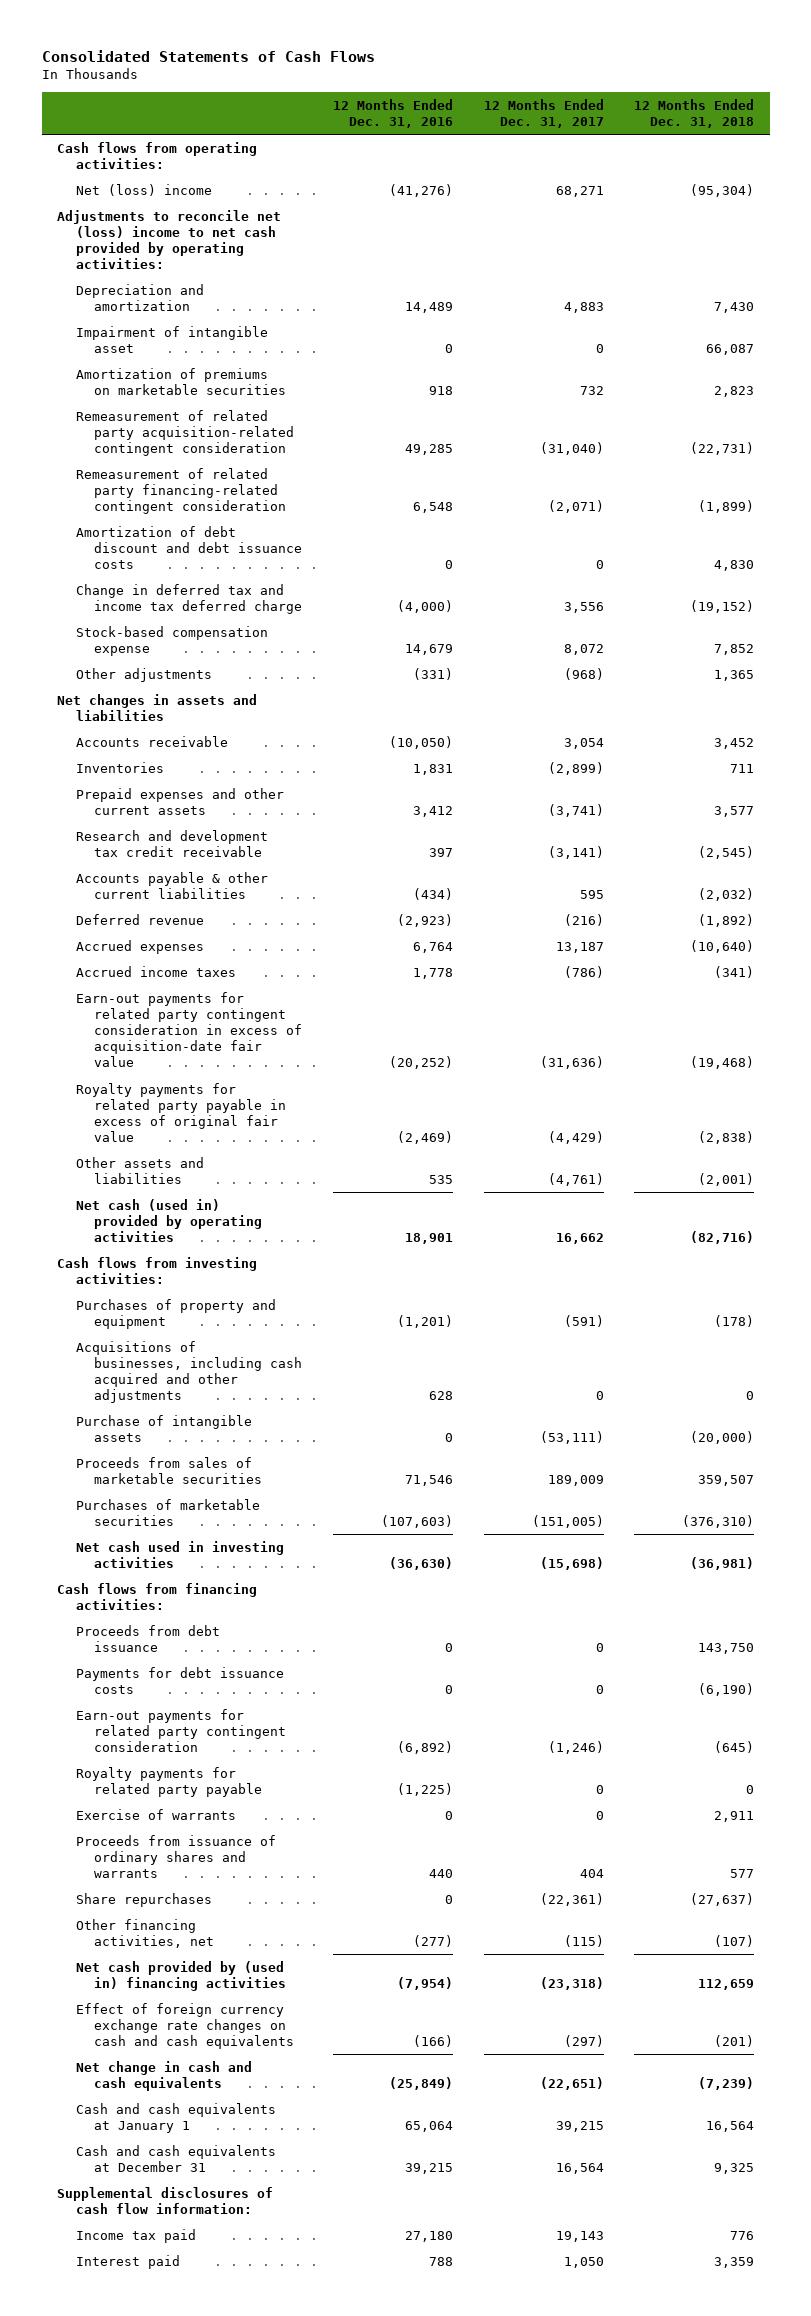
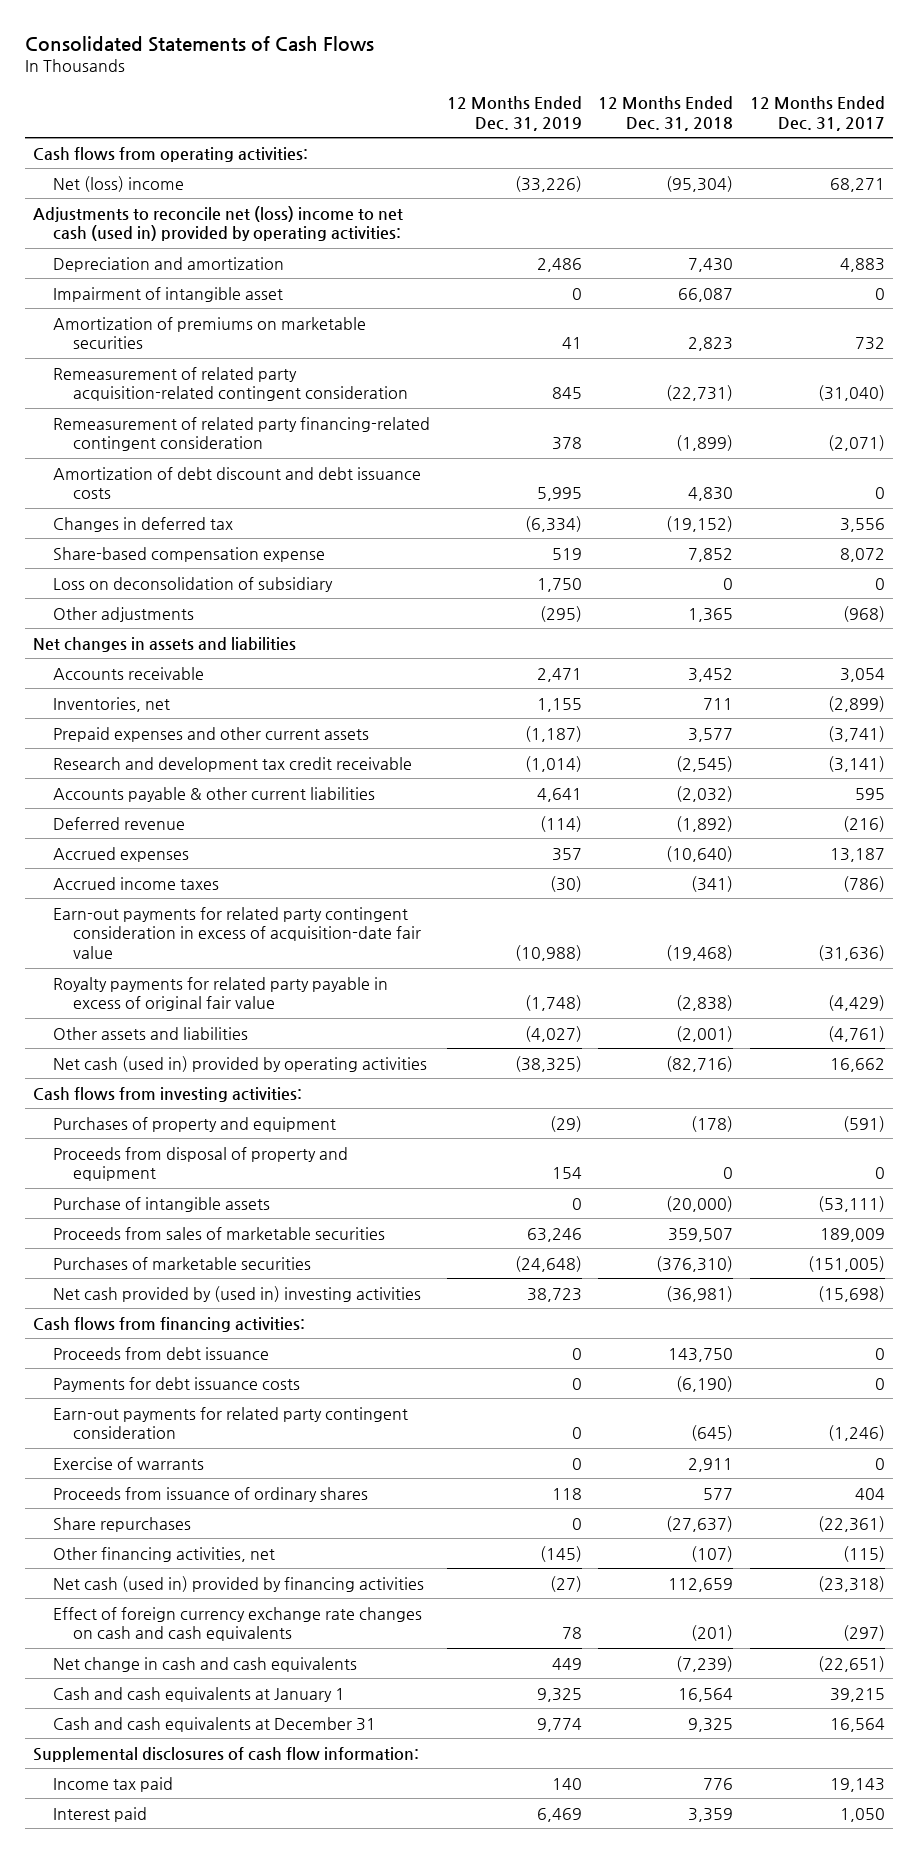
- | 12 Months Ended Dec. 31, 2016 | 12 Months Ended Dec. 31, 2017 | 12 Months Ended Dec. 31, 2018
+ | 12 Months Ended Dec. 31, 2019 | 12 Months Ended Dec. 31, 2018 | 12 Months Ended Dec. 31, 2017
- Adjustments to reconcile net (loss) income to net cash provided by operating activities:
+ Adjustments to reconcile net (loss) income to net cash (used in) provided by operating activities:
- Change in deferred tax and income tax deferred charge | (4,000) | 3,556 | (19,152)
- Stock-based compensation expense | 14,679 | 8,072 | 7,852
+ Changes in deferred tax | (6,334) | (19,152) | 3,556
+ Share-based compensation expense | 519 | 7,852 | 8,072
+ Loss on deconsolidation of subsidiary | 1,750 | 0 | 0
- Inventories | 1,831 | (2,899) | 711
+ Inventories, net | 1,155 | 711 | (2,899)
- Acquisitions of businesses, including cash acquired and other adjustments | 628 | 0 | 0
+ Proceeds from disposal of property and equipment | 154 | 0 | 0
- Net cash used in investing activities | (36,630) | (15,698) | (36,981)
+ Net cash provided by (used in) investing activities | 38,723 | (36,981) | (15,698)
- Royalty payments for related party payable | (1,225) | 0 | 0
- Proceeds from issuance of ordinary shares and warrants | 440 | 404 | 577
+ Proceeds from issuance of ordinary shares | 118 | 577 | 404
- Net cash provided by (used in) financing activities | (7,954) | (23,318) | 112,659
+ Net cash (used in) provided by financing activities | (27) | 112,659 | (23,318)

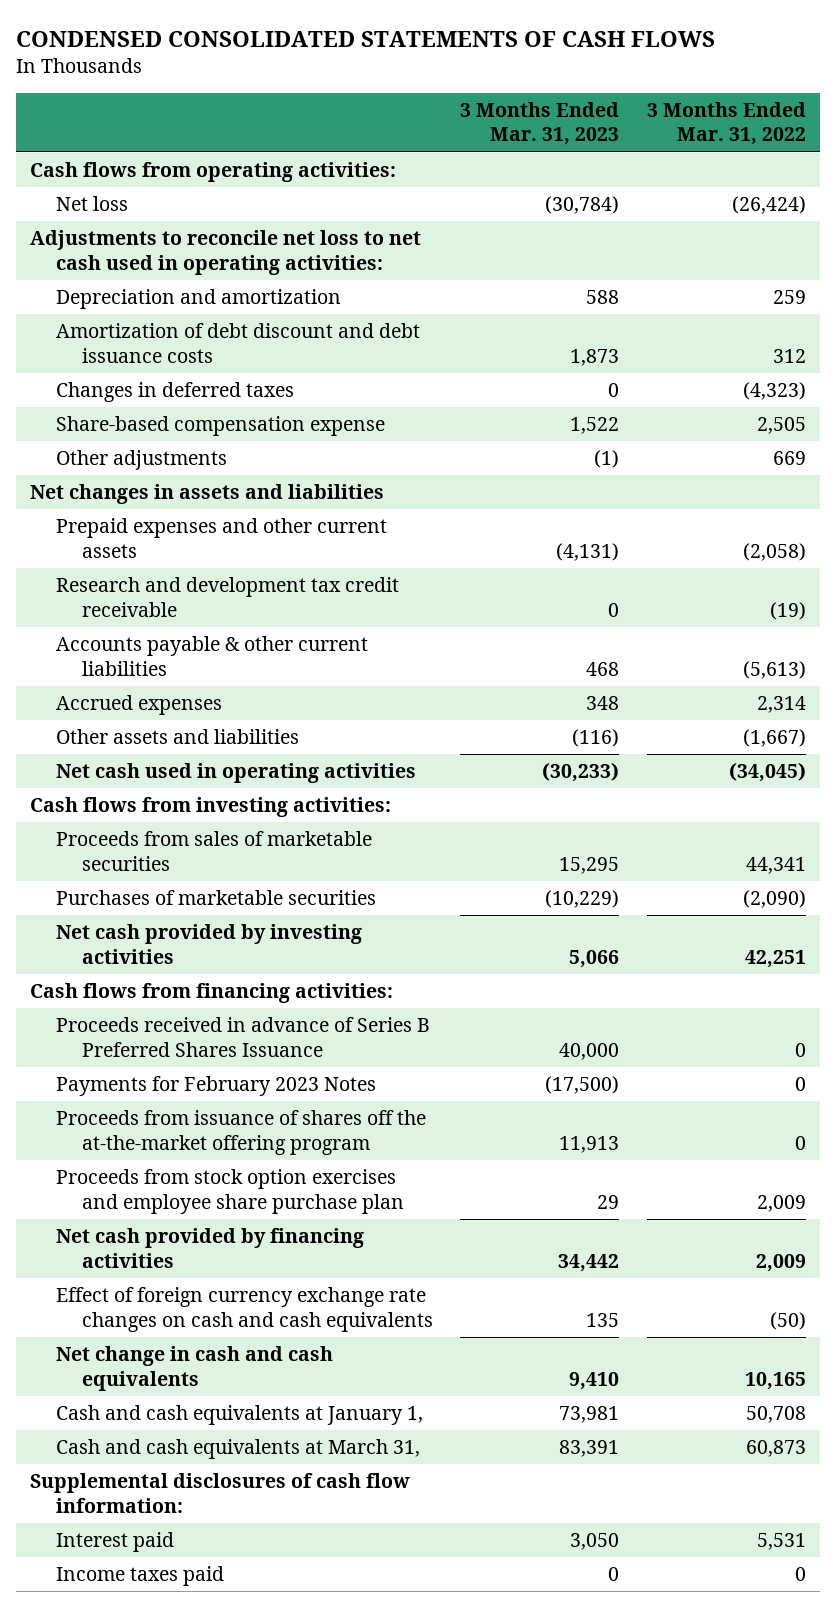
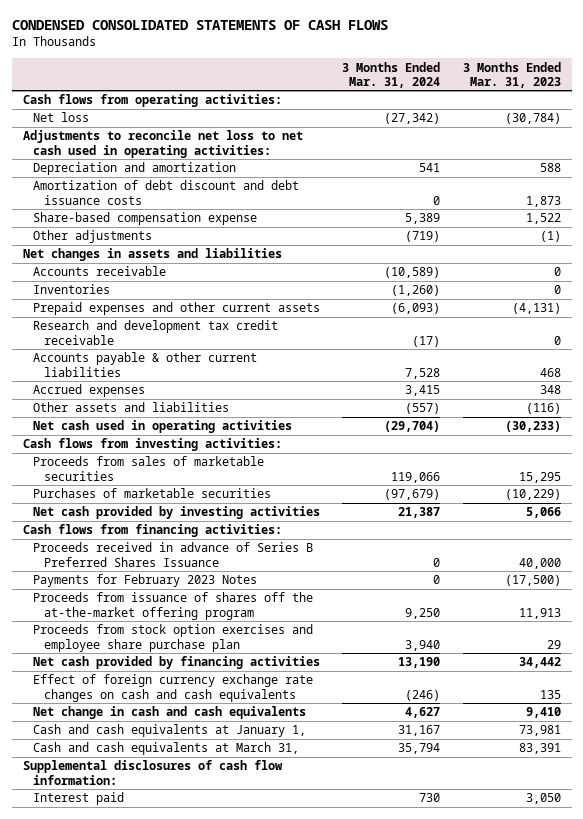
- | 3 Months Ended Mar. 31, 2023 | 3 Months Ended Mar. 31, 2022
+ | 3 Months Ended Mar. 31, 2024 | 3 Months Ended Mar. 31, 2023
- Changes in deferred taxes | 0 | (4,323)
+ Accounts receivable | (10,589) | 0
+ Inventories | (1,260) | 0
- Income taxes paid | 0 | 0

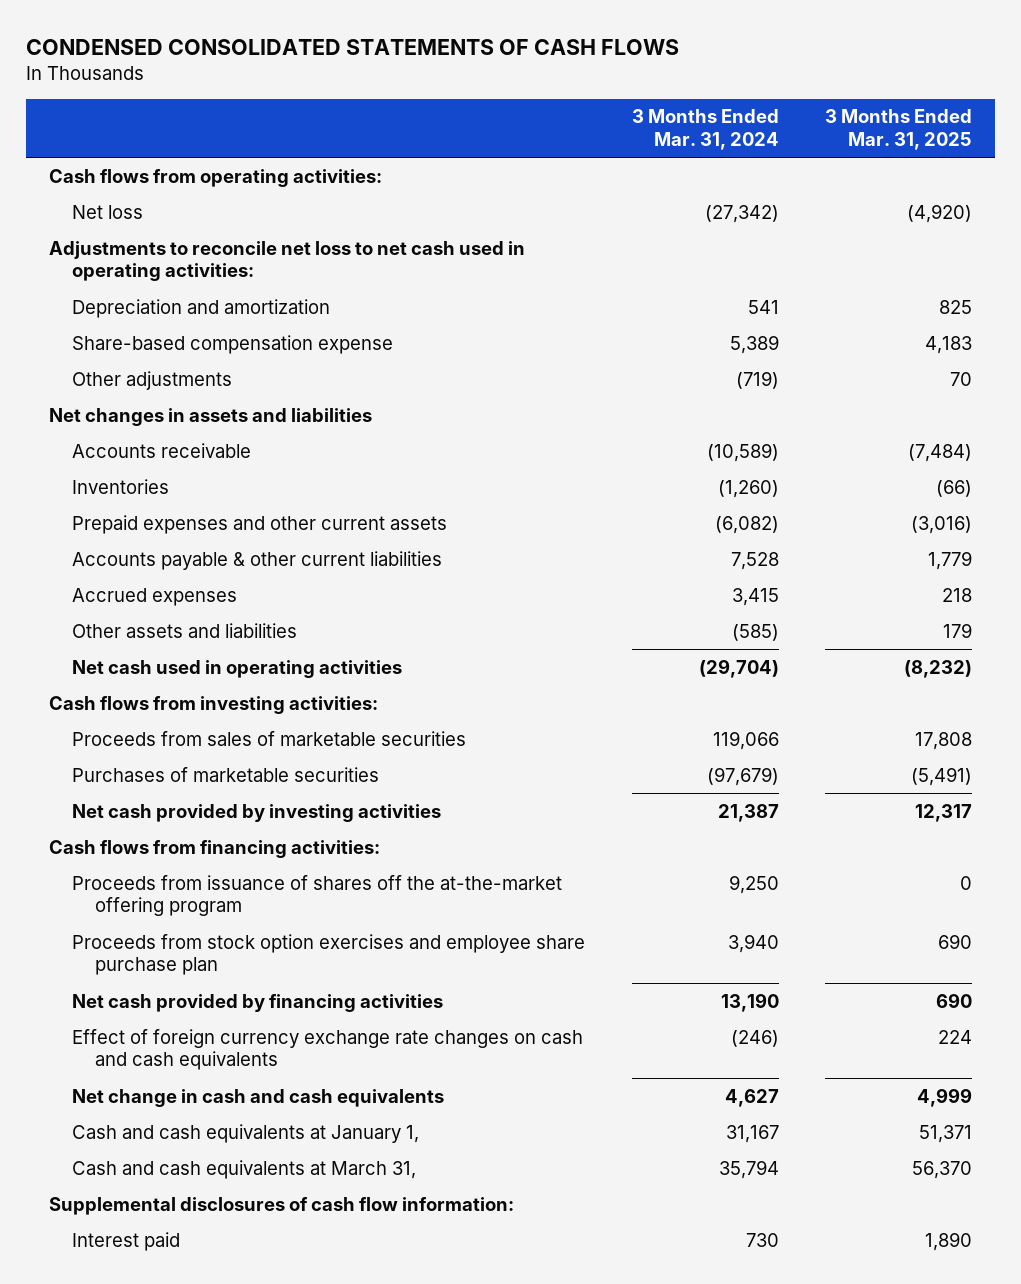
- | 3 Months Ended Mar. 31, 2024 | 3 Months Ended Mar. 31, 2023
+ | 3 Months Ended Mar. 31, 2024 | 3 Months Ended Mar. 31, 2025
- Amortization of debt discount and debt issuance costs | 0 | 1,873
- Prepaid expenses and other current assets | (6,093) | (4,131)
- Research and development tax credit receivable | (17) | 0
+ Prepaid expenses and other current assets | (6,082) | (3,016)
- Other assets and liabilities | (557) | (116)
+ Other assets and liabilities | (585) | 179
- Proceeds received in advance of Series B Preferred Shares Issuance | 0 | 40,000
- Payments for February 2023 Notes | 0 | (17,500)

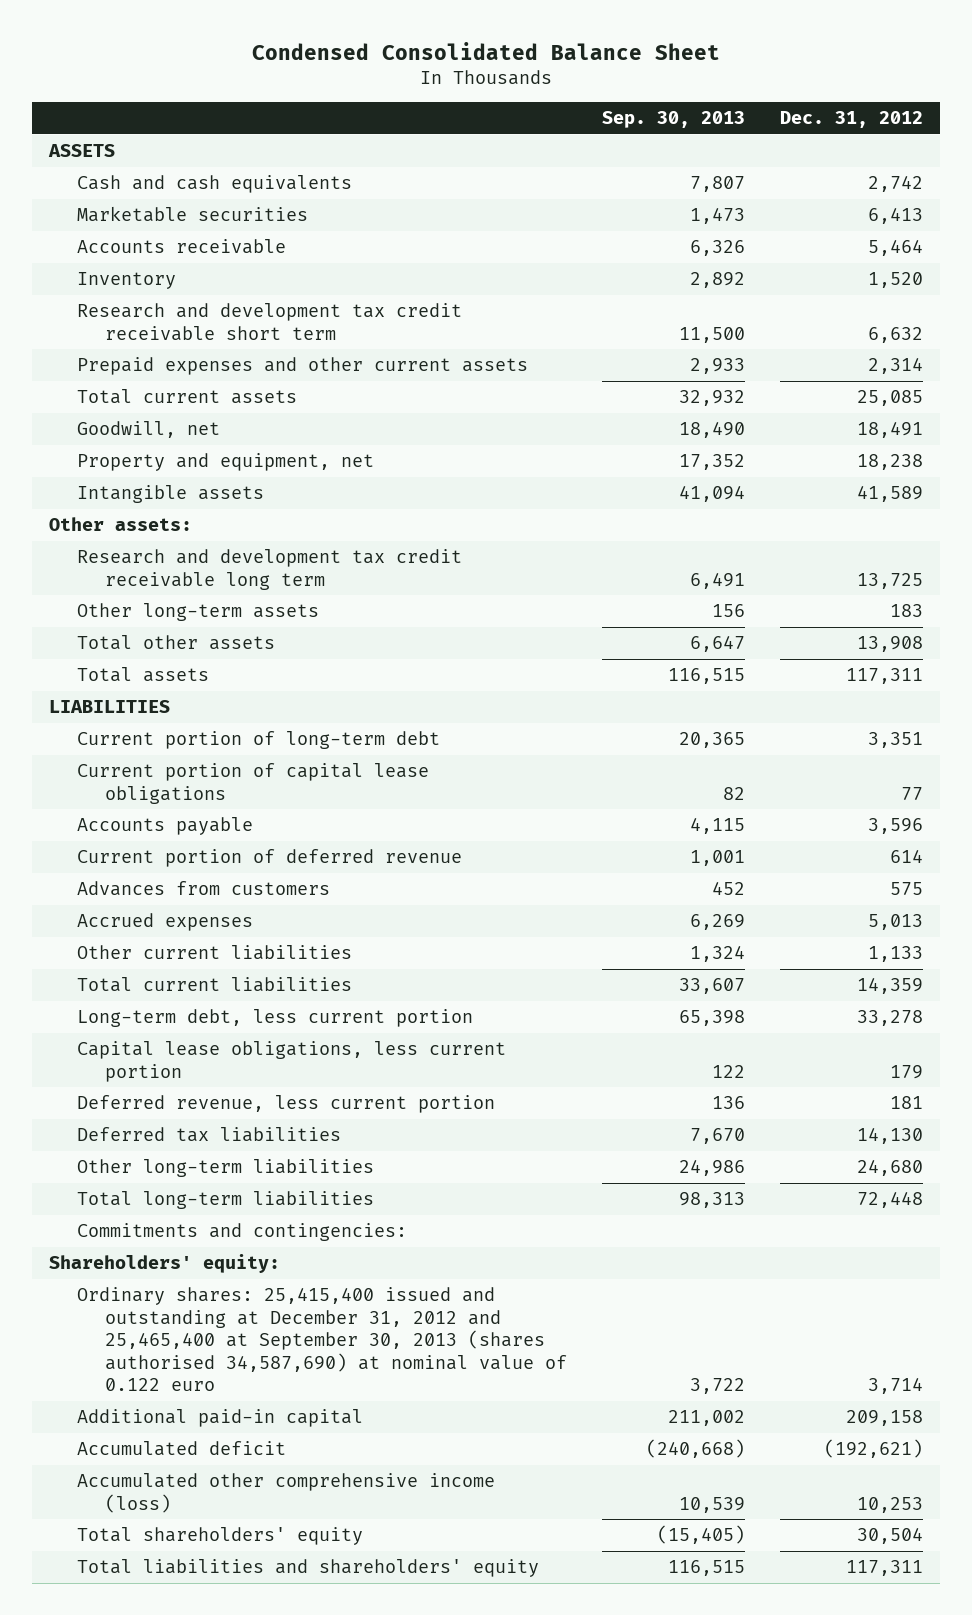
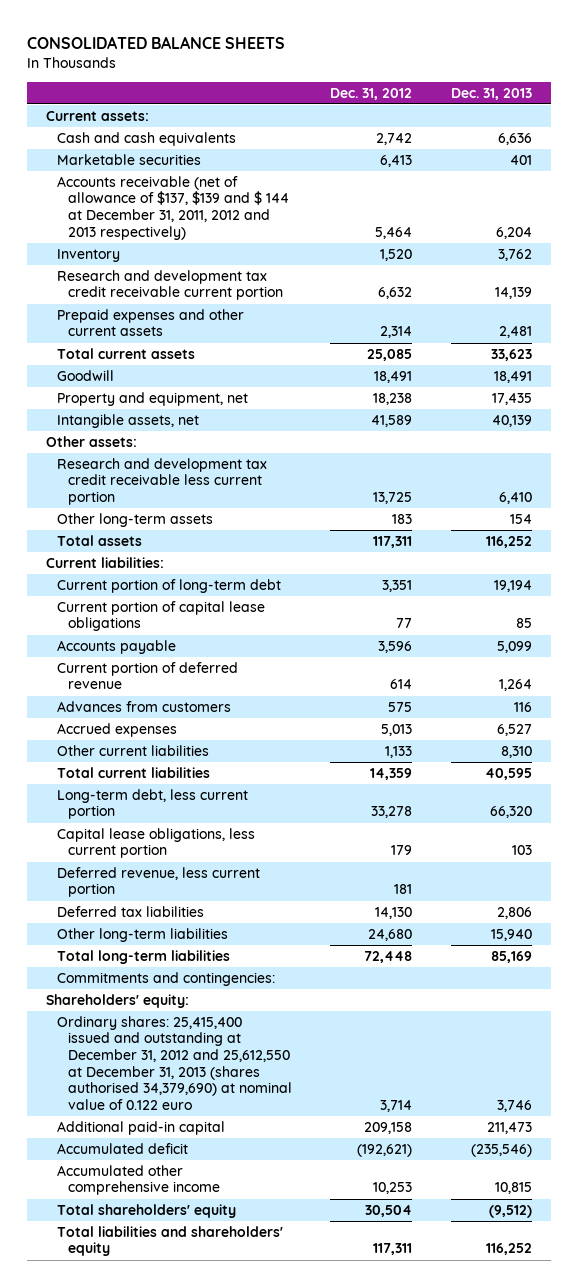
- Condensed Consolidated Balance Sheet
+ CONSOLIDATED BALANCE SHEETS
- | Sep. 30, 2013 | Dec. 31, 2012
+ | Dec. 31, 2012 | Dec. 31, 2013
- ASSETS
+ Current assets:
- Accounts receivable | 6,326 | 5,464
+ Accounts receivable (net of allowance of $137, $139 and $ 144 at December 31, 2011, 2012 and 2013 respectively) | 5,464 | 6,204
- Research and development tax credit receivable short term | 11,500 | 6,632
+ Research and development tax credit receivable current portion | 6,632 | 14,139
- Goodwill, net | 18,490 | 18,491
+ Goodwill | 18,491 | 18,491
- Intangible assets | 41,094 | 41,589
+ Intangible assets, net | 41,589 | 40,139
- Research and development tax credit receivable long term | 6,491 | 13,725
+ Research and development tax credit receivable less current portion | 13,725 | 6,410
- Total other assets | 6,647 | 13,908
- LIABILITIES
+ Current liabilities:
- Ordinary shares: 25,415,400 issued and outstanding at December 31, 2012 and 25,465,400 at September 30, 2013 (shares authorised 34,587,690) at nominal value of 0.122 euro | 3,722 | 3,714
+ Ordinary shares: 25,415,400 issued and outstanding at December 31, 2012 and 25,612,550 at December 31, 2013 (shares authorised 34,379,690) at nominal value of 0.122 euro | 3,714 | 3,746
- Accumulated other comprehensive income (loss) | 10,539 | 10,253
+ Accumulated other comprehensive income | 10,253 | 10,815

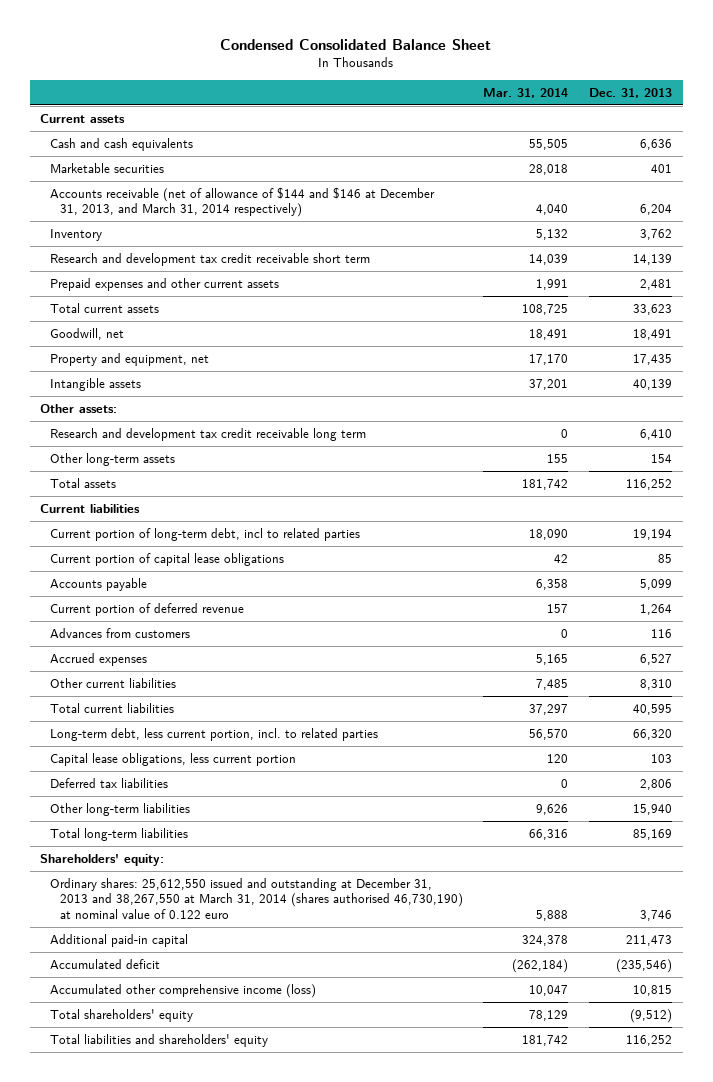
- CONSOLIDATED BALANCE SHEETS
+ Condensed Consolidated Balance Sheet
- | Dec. 31, 2012 | Dec. 31, 2013
+ | Mar. 31, 2014 | Dec. 31, 2013
- Current assets:
+ Current assets
- Accounts receivable (net of allowance of $137, $139 and $ 144 at December 31, 2011, 2012 and 2013 respectively) | 5,464 | 6,204
+ Accounts receivable (net of allowance of $144 and $146 at December 31, 2013, and March 31, 2014 respectively) | 4,040 | 6,204
- Research and development tax credit receivable current portion | 6,632 | 14,139
+ Research and development tax credit receivable short term | 14,039 | 14,139
- Goodwill | 18,491 | 18,491
+ Goodwill, net | 18,491 | 18,491
- Intangible assets, net | 41,589 | 40,139
+ Intangible assets | 37,201 | 40,139
- Research and development tax credit receivable less current portion | 13,725 | 6,410
+ Research and development tax credit receivable long term | 0 | 6,410
- Current liabilities:
- Current portion of long-term debt | 3,351 | 19,194
+ Current liabilities
+ Current portion of long-term debt, incl to related parties | 18,090 | 19,194
- Long-term debt, less current portion | 33,278 | 66,320
+ Long-term debt, less current portion, incl. to related parties | 56,570 | 66,320
- Deferred revenue, less current portion | 181 |
- Commitments and contingencies:
- Ordinary shares: 25,415,400 issued and outstanding at December 31, 2012 and 25,612,550 at December 31, 2013 (shares authorised 34,379,690) at nominal value of 0.122 euro | 3,714 | 3,746
+ Ordinary shares: 25,612,550 issued and outstanding at December 31, 2013 and 38,267,550 at March 31, 2014 (shares authorised 46,730,190) at nominal value of 0.122 euro | 5,888 | 3,746
- Accumulated other comprehensive income | 10,253 | 10,815
+ Accumulated other comprehensive income (loss) | 10,047 | 10,815

